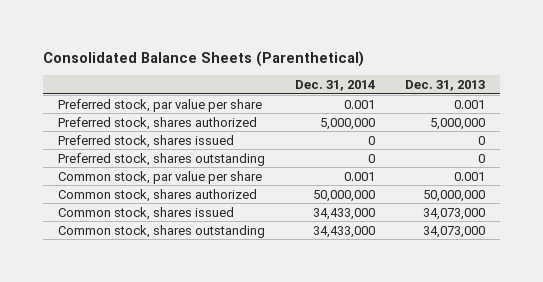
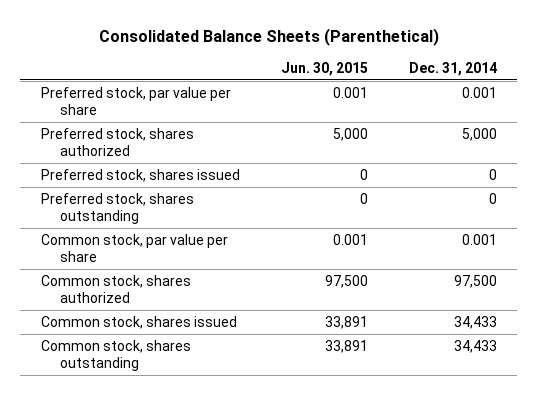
- | Dec. 31, 2014 | Dec. 31, 2013
+ | Jun. 30, 2015 | Dec. 31, 2014
- Preferred stock, shares authorized | 5,000,000 | 5,000,000
+ Preferred stock, shares authorized | 5,000 | 5,000
- Common stock, shares authorized | 50,000,000 | 50,000,000
- Common stock, shares issued | 34,433,000 | 34,073,000
- Common stock, shares outstanding | 34,433,000 | 34,073,000
+ Common stock, shares authorized | 97,500 | 97,500
+ Common stock, shares issued | 33,891 | 34,433
+ Common stock, shares outstanding | 33,891 | 34,433

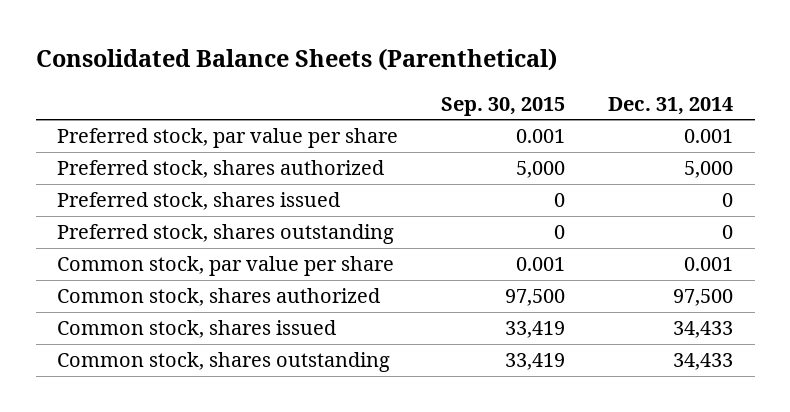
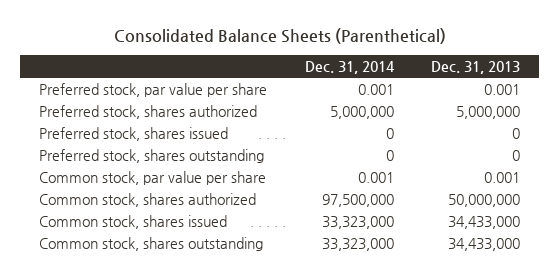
- | Sep. 30, 2015 | Dec. 31, 2014
+ | Dec. 31, 2014 | Dec. 31, 2013
- Preferred stock, shares authorized | 5,000 | 5,000
+ Preferred stock, shares authorized | 5,000,000 | 5,000,000
- Common stock, shares authorized | 97,500 | 97,500
- Common stock, shares issued | 33,419 | 34,433
- Common stock, shares outstanding | 33,419 | 34,433
+ Common stock, shares authorized | 97,500,000 | 50,000,000
+ Common stock, shares issued | 33,323,000 | 34,433,000
+ Common stock, shares outstanding | 33,323,000 | 34,433,000

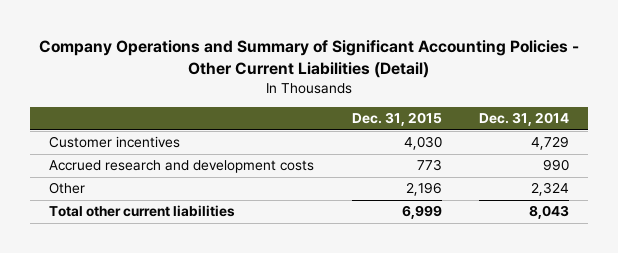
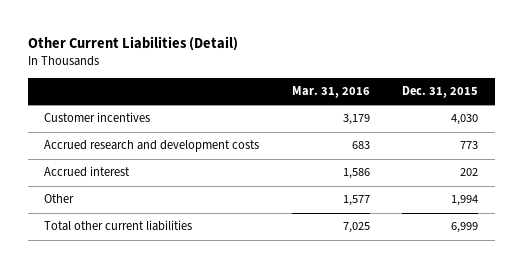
- Company Operations and Summary of Significant Accounting Policies - Other Current Liabilities (Detail)
+ Other Current Liabilities (Detail)
- | Dec. 31, 2015 | Dec. 31, 2014
+ | Mar. 31, 2016 | Dec. 31, 2015
- Other | 2,196 | 2,324
+ Accrued interest | 1,586 | 202
+ Other | 1,577 | 1,994

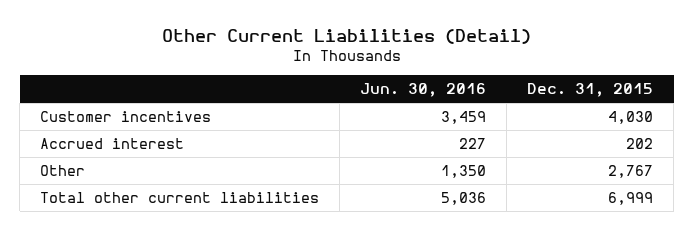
- | Mar. 31, 2016 | Dec. 31, 2015
+ | Jun. 30, 2016 | Dec. 31, 2015
- Accrued research and development costs | 683 | 773
- Other | 1,577 | 1,994
+ Other | 1,350 | 2,767

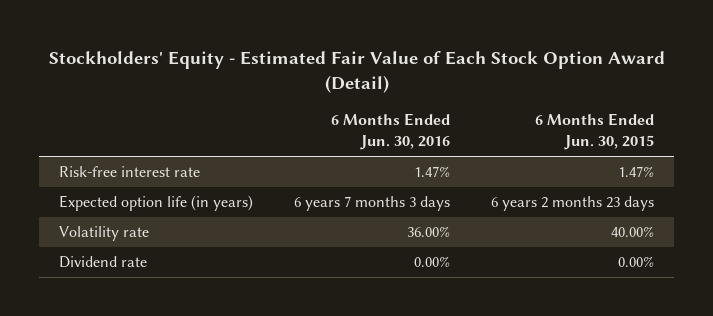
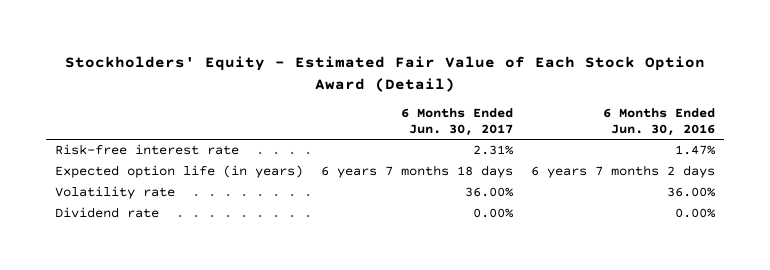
- | 6 Months Ended Jun. 30, 2016 | 6 Months Ended Jun. 30, 2015
+ | 6 Months Ended Jun. 30, 2017 | 6 Months Ended Jun. 30, 2016
- Expected option life (in years) | 6 years 7 months 3 days | 6 years 2 months 23 days
+ Expected option life (in years) | 6 years 7 months 18 days | 6 years 7 months 2 days

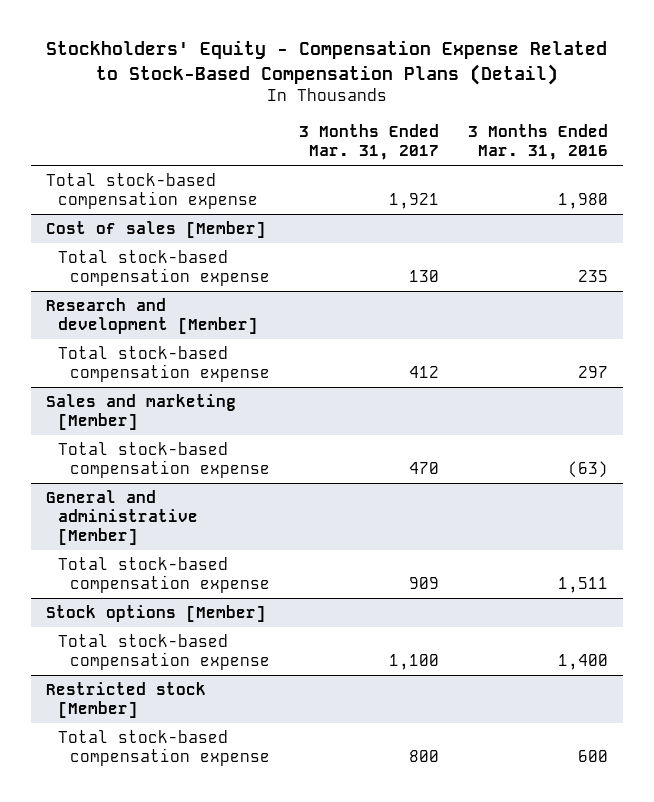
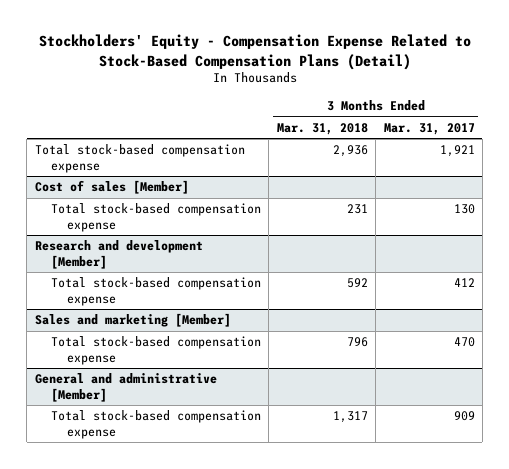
- | 3 Months Ended Mar. 31, 2017 | 3 Months Ended Mar. 31, 2016
+ | 3 Months Ended Mar. 31, 2018 | 3 Months Ended Mar. 31, 2017
- Stock options [Member]
- Total stock-based compensation expense | 1,100 | 1,400
- Restricted stock [Member]
- Total stock-based compensation expense | 800 | 600

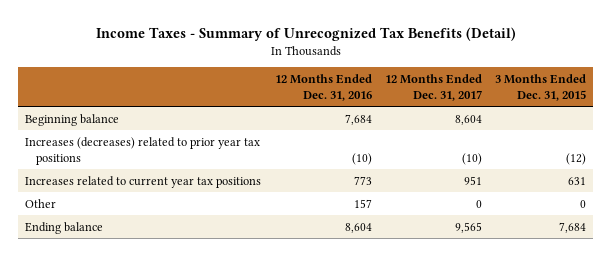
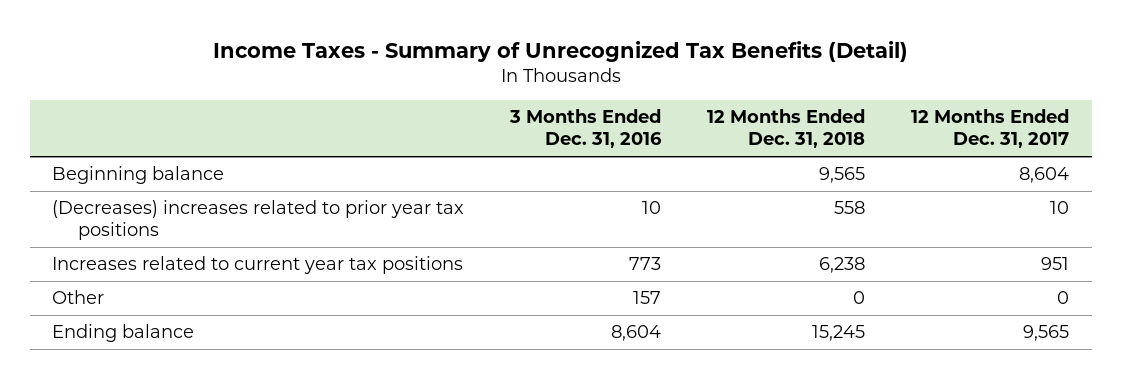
- | 12 Months Ended Dec. 31, 2016 | 12 Months Ended Dec. 31, 2017 | 3 Months Ended Dec. 31, 2015
+ | 3 Months Ended Dec. 31, 2016 | 12 Months Ended Dec. 31, 2018 | 12 Months Ended Dec. 31, 2017
- Increases (decreases) related to prior year tax positions | (10) | (10) | (12)
+ (Decreases) increases related to prior year tax positions | 10 | 558 | 10

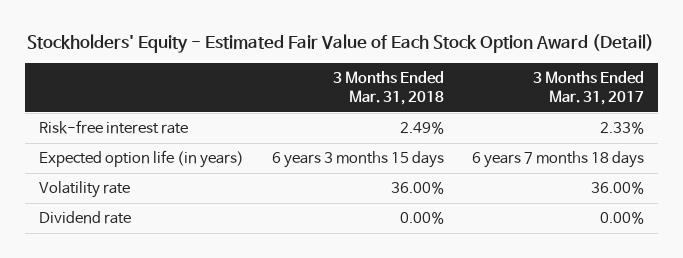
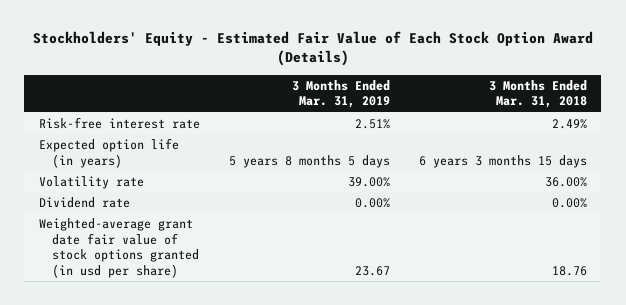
- Stockholders' Equity - Estimated Fair Value of Each Stock Option Award (Detail)
+ Stockholders' Equity - Estimated Fair Value of Each Stock Option Award (Details)
- | 3 Months Ended Mar. 31, 2018 | 3 Months Ended Mar. 31, 2017
+ | 3 Months Ended Mar. 31, 2019 | 3 Months Ended Mar. 31, 2018
+ Weighted-average grant date fair value of stock options granted (in usd per share) | 23.67 | 18.76

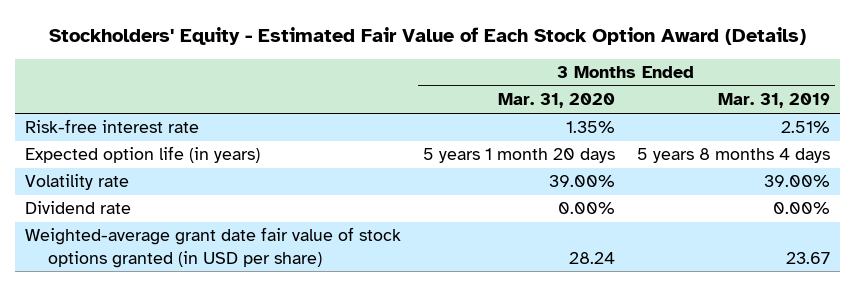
- | 3 Months Ended Mar. 31, 2019 | 3 Months Ended Mar. 31, 2018
+ | 3 Months Ended Mar. 31, 2020 | 3 Months Ended Mar. 31, 2019
- Expected option life (in years) | 5 years 8 months 5 days | 6 years 3 months 15 days
+ Expected option life (in years) | 5 years 1 month 20 days | 5 years 8 months 4 days
- Weighted-average grant date fair value of stock options granted (in usd per share) | 23.67 | 18.76
+ Weighted-average grant date fair value of stock options granted (in USD per share) | 28.24 | 23.67

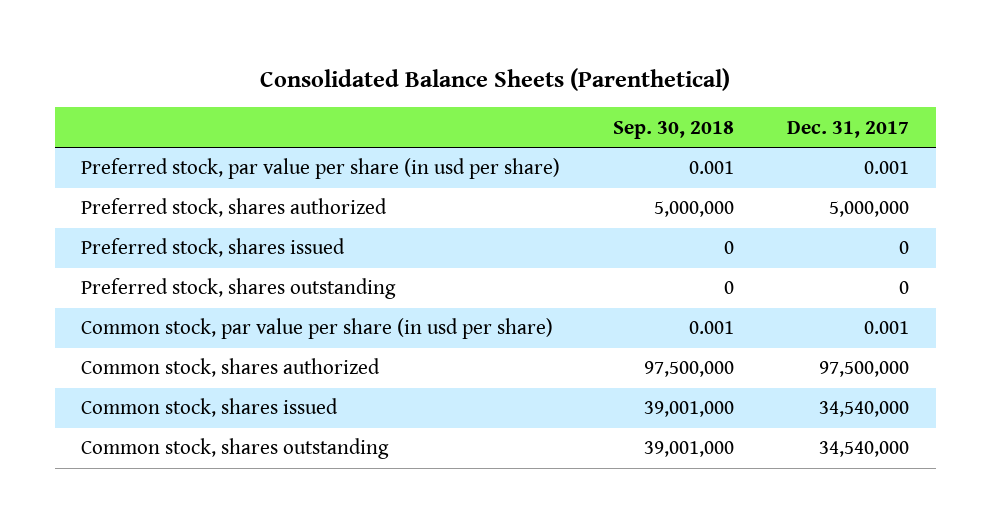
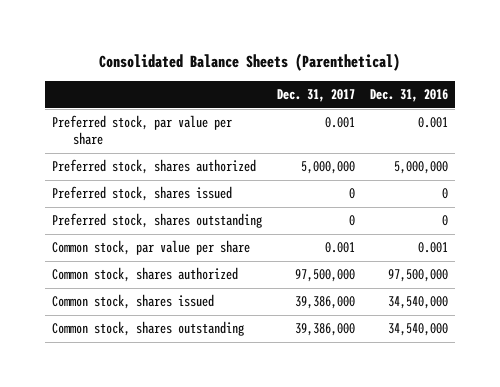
- | Sep. 30, 2018 | Dec. 31, 2017
+ | Dec. 31, 2017 | Dec. 31, 2016
- Preferred stock, par value per share (in usd per share) | 0.001 | 0.001
+ Preferred stock, par value per share | 0.001 | 0.001
- Common stock, par value per share (in usd per share) | 0.001 | 0.001
+ Common stock, par value per share | 0.001 | 0.001
- Common stock, shares issued | 39,001,000 | 34,540,000
- Common stock, shares outstanding | 39,001,000 | 34,540,000
+ Common stock, shares issued | 39,386,000 | 34,540,000
+ Common stock, shares outstanding | 39,386,000 | 34,540,000

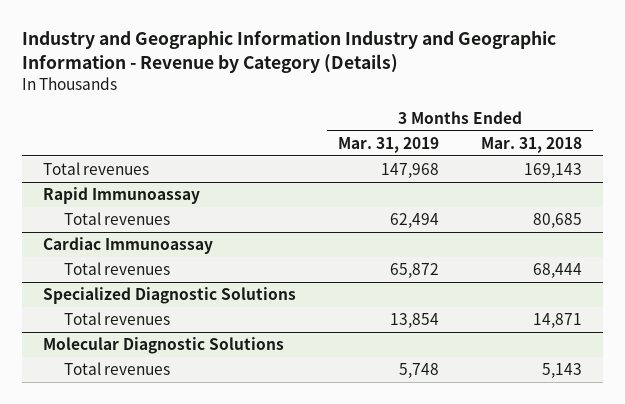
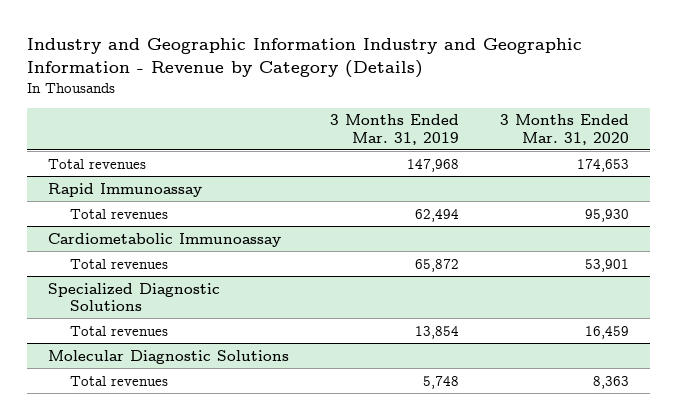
- | 3 Months Ended Mar. 31, 2019 | 3 Months Ended Mar. 31, 2018
+ | 3 Months Ended Mar. 31, 2019 | 3 Months Ended Mar. 31, 2020
- Cardiac Immunoassay
+ Cardiometabolic Immunoassay

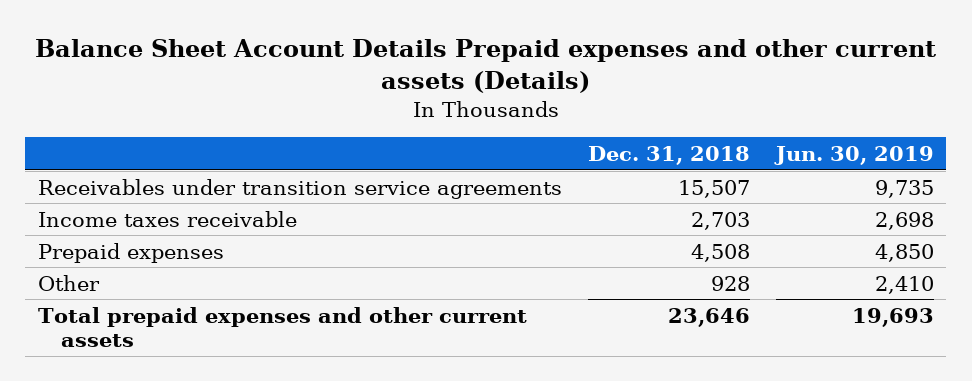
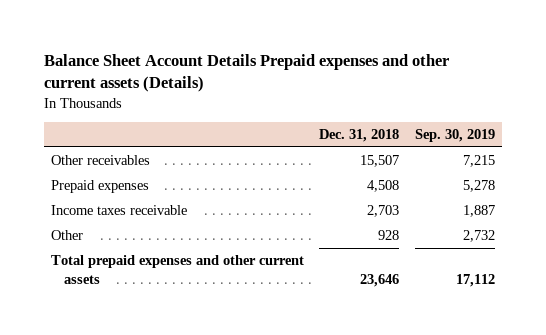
- | Dec. 31, 2018 | Jun. 30, 2019
+ | Dec. 31, 2018 | Sep. 30, 2019
- Receivables under transition service agreements | 15,507 | 9,735
+ Other receivables | 15,507 | 7,215
moved down: Income taxes receivable | 2,703 | 1,887

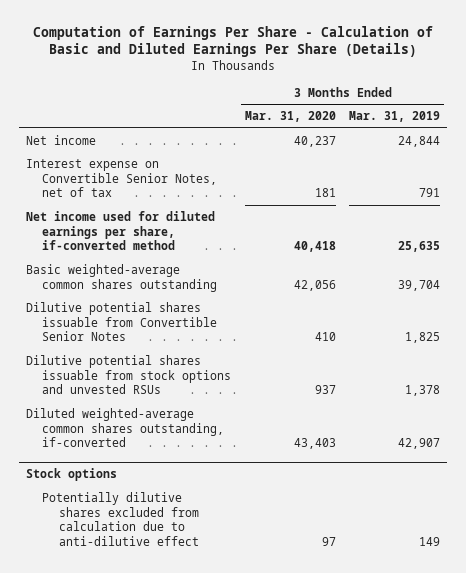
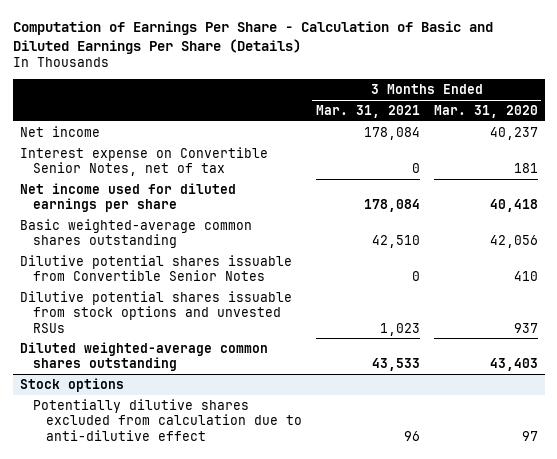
- | 3 Months Ended Mar. 31, 2020 | 3 Months Ended Mar. 31, 2019
+ | 3 Months Ended Mar. 31, 2021 | 3 Months Ended Mar. 31, 2020
- Net income used for diluted earnings per share, if-converted method | 40,418 | 25,635
+ Net income used for diluted earnings per share | 178,084 | 40,418
- Diluted weighted-average common shares outstanding, if-converted | 43,403 | 42,907
+ Diluted weighted-average common shares outstanding | 43,533 | 43,403

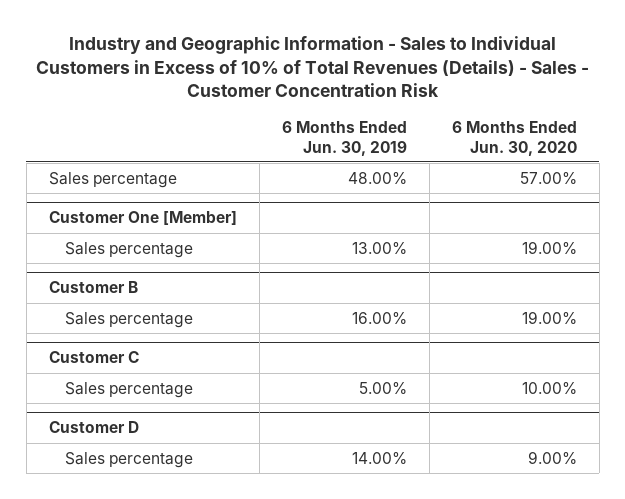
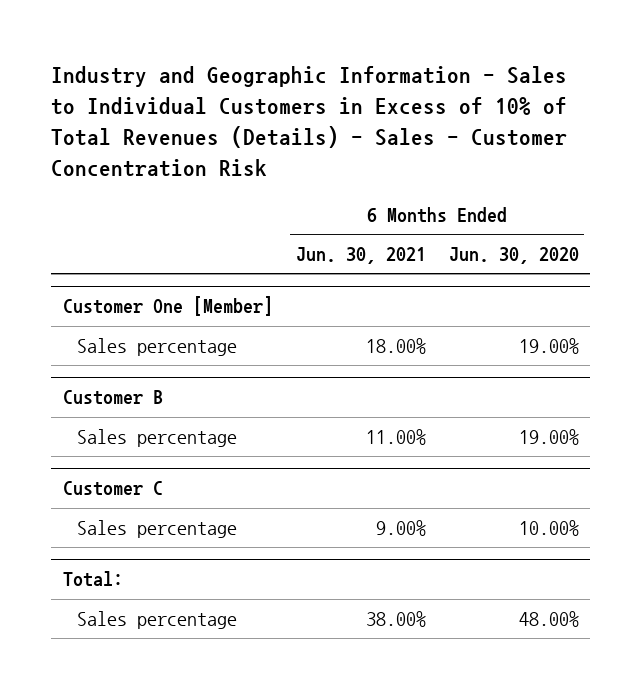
- | 6 Months Ended Jun. 30, 2019 | 6 Months Ended Jun. 30, 2020
+ | 6 Months Ended Jun. 30, 2021 | 6 Months Ended Jun. 30, 2020
- Sales percentage | 48.00% | 57.00%
- Customer D
- Sales percentage | 14.00% | 9.00%
+ Total:
+ Sales percentage | 38.00% | 48.00%

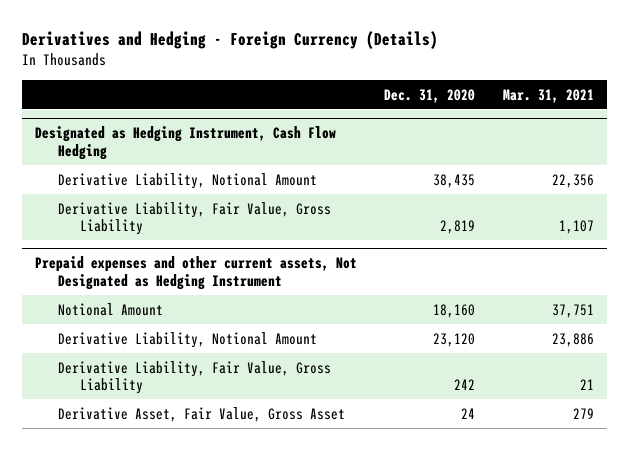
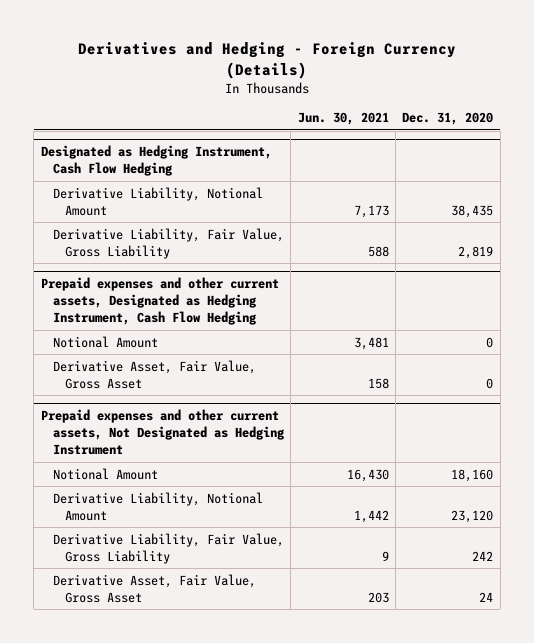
- | Dec. 31, 2020 | Mar. 31, 2021
+ | Jun. 30, 2021 | Dec. 31, 2020
+ Prepaid expenses and other current assets, Designated as Hedging Instrument, Cash Flow Hedging
+ Notional Amount | 3,481 | 0
+ Derivative Asset, Fair Value, Gross Asset | 158 | 0

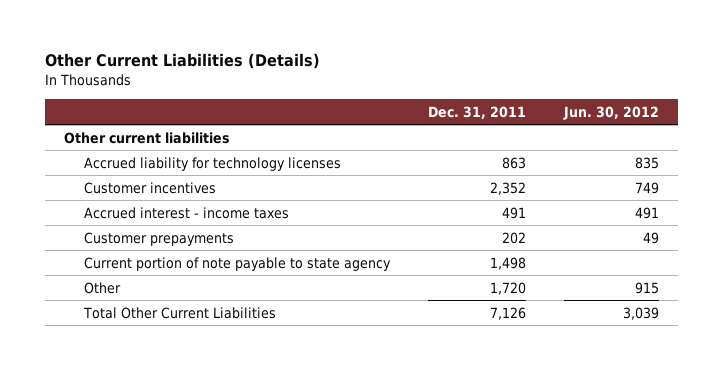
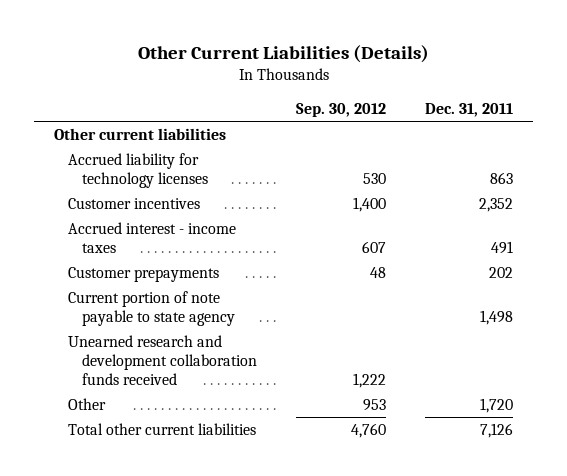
- | Dec. 31, 2011 | Jun. 30, 2012
+ | Sep. 30, 2012 | Dec. 31, 2011
+ Unearned research and development collaboration funds received | 1,222 |
- Total Other Current Liabilities | 7,126 | 3,039
+ Total other current liabilities | 4,760 | 7,126

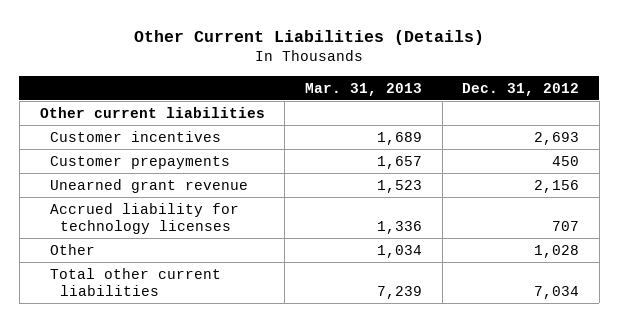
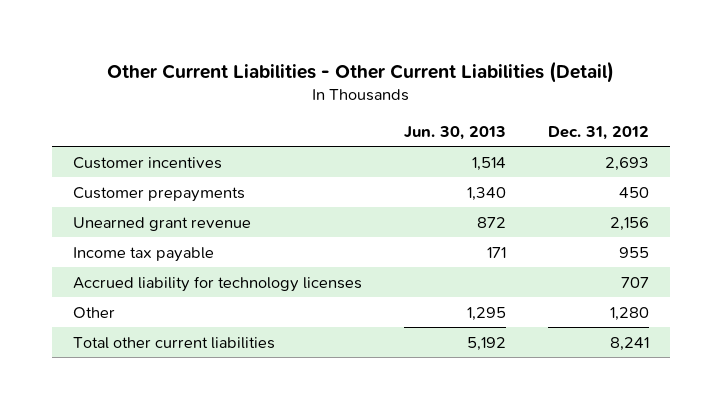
- Other Current Liabilities (Details)
+ Other Current Liabilities - Other Current Liabilities (Detail)
- | Mar. 31, 2013 | Dec. 31, 2012
+ | Jun. 30, 2013 | Dec. 31, 2012
- Other current liabilities
+ Income tax payable | 171 | 955
- Other | 1,034 | 1,028
- Total other current liabilities | 7,239 | 7,034
+ Other | 1,295 | 1,280
+ Total other current liabilities | 5,192 | 8,241

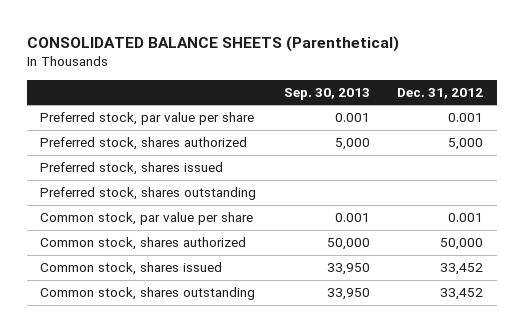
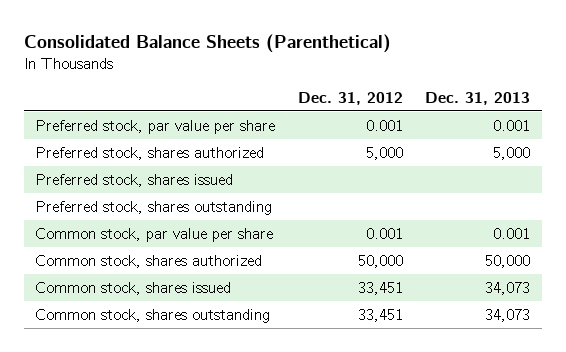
- CONSOLIDATED BALANCE SHEETS (Parenthetical)
+ Consolidated Balance Sheets (Parenthetical)
- | Sep. 30, 2013 | Dec. 31, 2012
+ | Dec. 31, 2012 | Dec. 31, 2013
- Common stock, shares issued | 33,950 | 33,452
- Common stock, shares outstanding | 33,950 | 33,452
+ Common stock, shares issued | 33,451 | 34,073
+ Common stock, shares outstanding | 33,451 | 34,073

